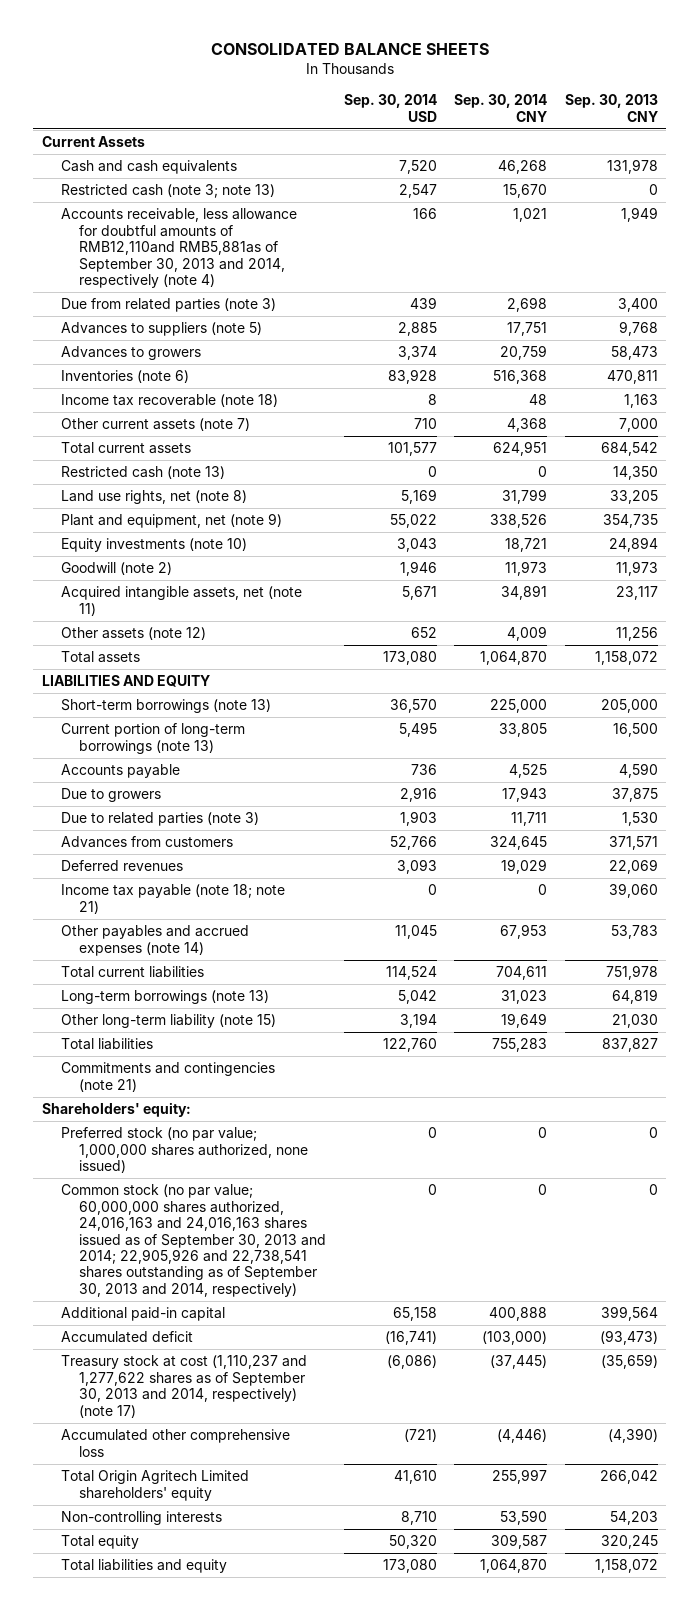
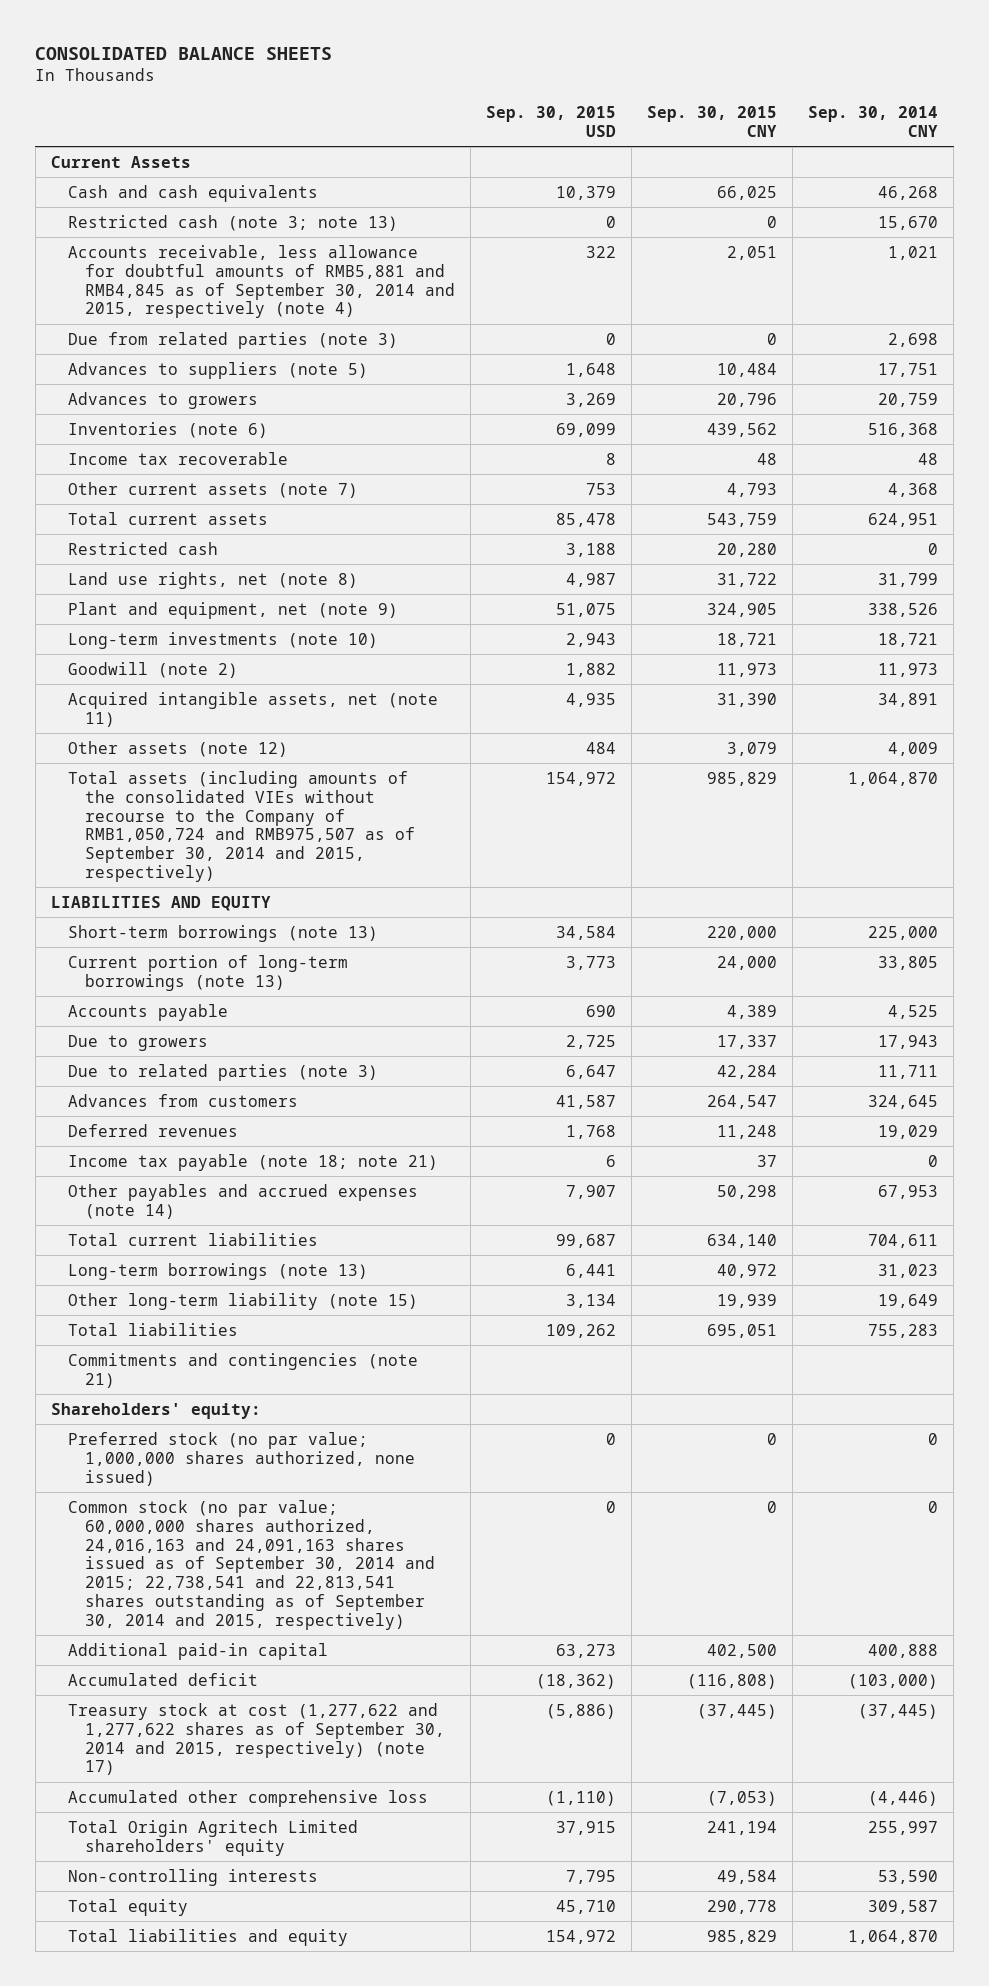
- | Sep. 30, 2014 USD | Sep. 30, 2014 CNY | Sep. 30, 2013 CNY
+ | Sep. 30, 2015 USD | Sep. 30, 2015 CNY | Sep. 30, 2014 CNY
- Accounts receivable, less allowance for doubtful amounts of RMB12,110and RMB5,881as of September 30, 2013 and 2014, respectively (note 4) | 166 | 1,021 | 1,949
+ Accounts receivable, less allowance for doubtful amounts of RMB5,881 and RMB4,845 as of September 30, 2014 and 2015, respectively (note 4) | 322 | 2,051 | 1,021
- Income tax recoverable (note 18) | 8 | 48 | 1,163
+ Income tax recoverable | 8 | 48 | 48
- Restricted cash (note 13) | 0 | 0 | 14,350
+ Restricted cash | 3,188 | 20,280 | 0
- Equity investments (note 10) | 3,043 | 18,721 | 24,894
+ Long-term investments (note 10) | 2,943 | 18,721 | 18,721
- Total assets | 173,080 | 1,064,870 | 1,158,072
+ Total assets (including amounts of the consolidated VIEs without recourse to the Company of RMB1,050,724 and RMB975,507 as of September 30, 2014 and 2015, respectively) | 154,972 | 985,829 | 1,064,870
- Common stock (no par value; 60,000,000 shares authorized, 24,016,163 and 24,016,163 shares issued as of September 30, 2013 and 2014; 22,905,926 and 22,738,541 shares outstanding as of September 30, 2013 and 2014, respectively) | 0 | 0 | 0
+ Common stock (no par value; 60,000,000 shares authorized, 24,016,163 and 24,091,163 shares issued as of September 30, 2014 and 2015; 22,738,541 and 22,813,541 shares outstanding as of September 30, 2014 and 2015, respectively) | 0 | 0 | 0
- Treasury stock at cost (1,110,237 and 1,277,622 shares as of September 30, 2013 and 2014, respectively) (note 17) | (6,086) | (37,445) | (35,659)
+ Treasury stock at cost (1,277,622 and 1,277,622 shares as of September 30, 2014 and 2015, respectively) (note 17) | (5,886) | (37,445) | (37,445)

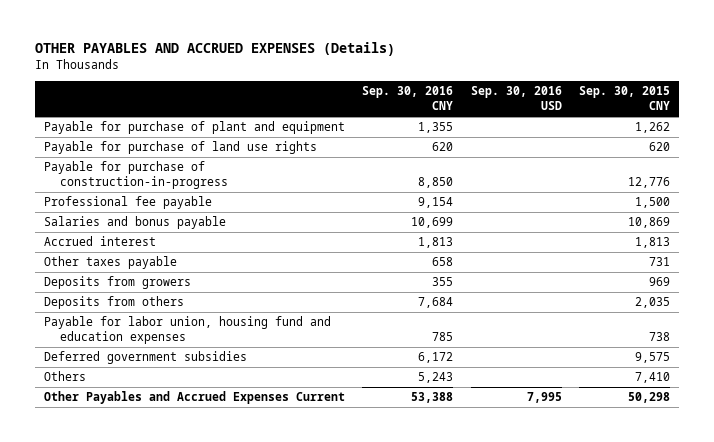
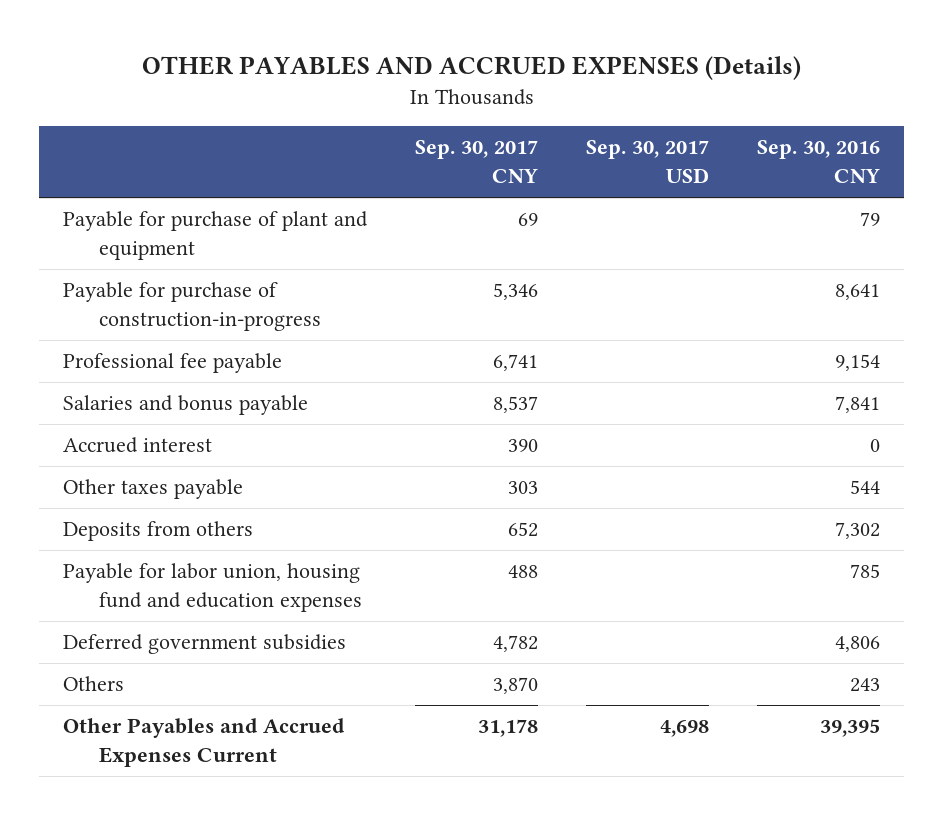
- | Sep. 30, 2016 CNY | Sep. 30, 2016 USD | Sep. 30, 2015 CNY
+ | Sep. 30, 2017 CNY | Sep. 30, 2017 USD | Sep. 30, 2016 CNY
- Payable for purchase of plant and equipment | 1,355 | | 1,262
- Payable for purchase of land use rights | 620 | | 620
- Payable for purchase of construction-in-progress | 8,850 | | 12,776
+ Payable for purchase of plant and equipment | 69 | | 79
+ Payable for purchase of construction-in-progress | 5,346 | | 8,641
- Salaries and bonus payable | 10,699 | | 10,869
- Accrued interest | 1,813 | | 1,813
- Other taxes payable | 658 | | 731
- Deposits from growers | 355 | | 969
- Deposits from others | 7,684 | | 2,035
+ Salaries and bonus payable | 8,537 | | 7,841
+ Accrued interest | 390 | | 0
+ Other taxes payable | 303 | | 544
+ Deposits from others | 652 | | 7,302
- Deferred government subsidies | 6,172 | | 9,575
- Others | 5,243 | | 7,410
- Other Payables and Accrued Expenses Current | 53,388 | 7,995 | 50,298
+ Deferred government subsidies | 4,782 | | 4,806
+ Others | 3,870 | | 243
+ Other Payables and Accrued Expenses Current | 31,178 | 4,698 | 39,395

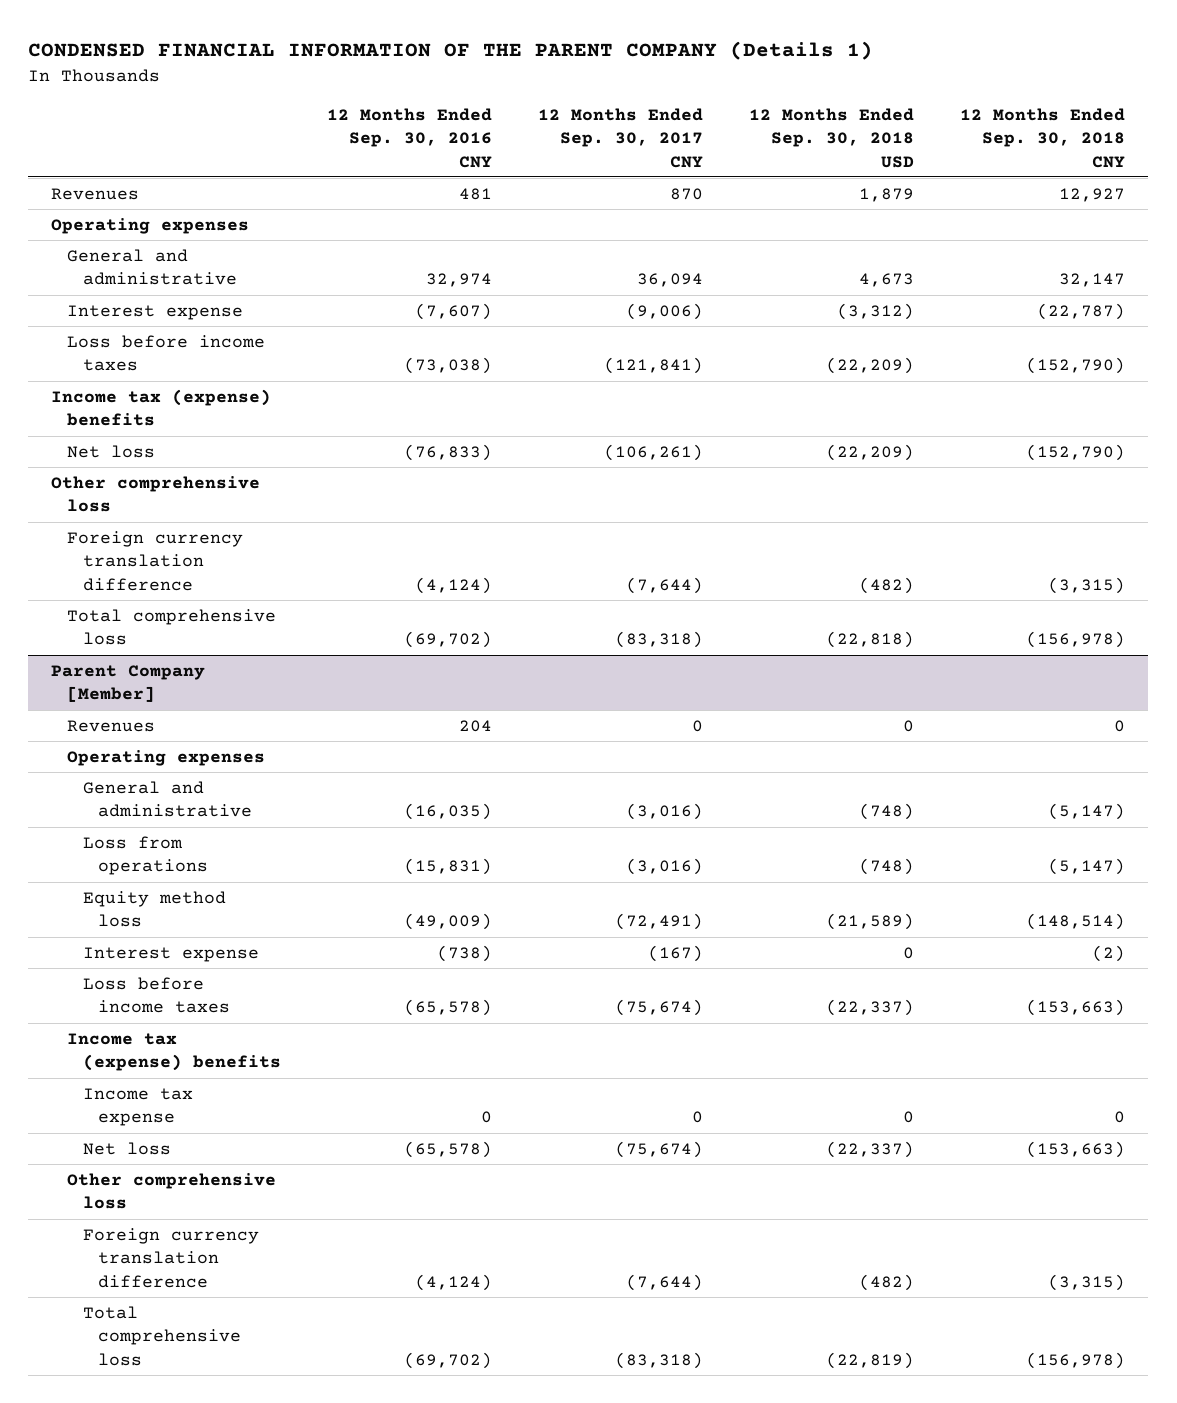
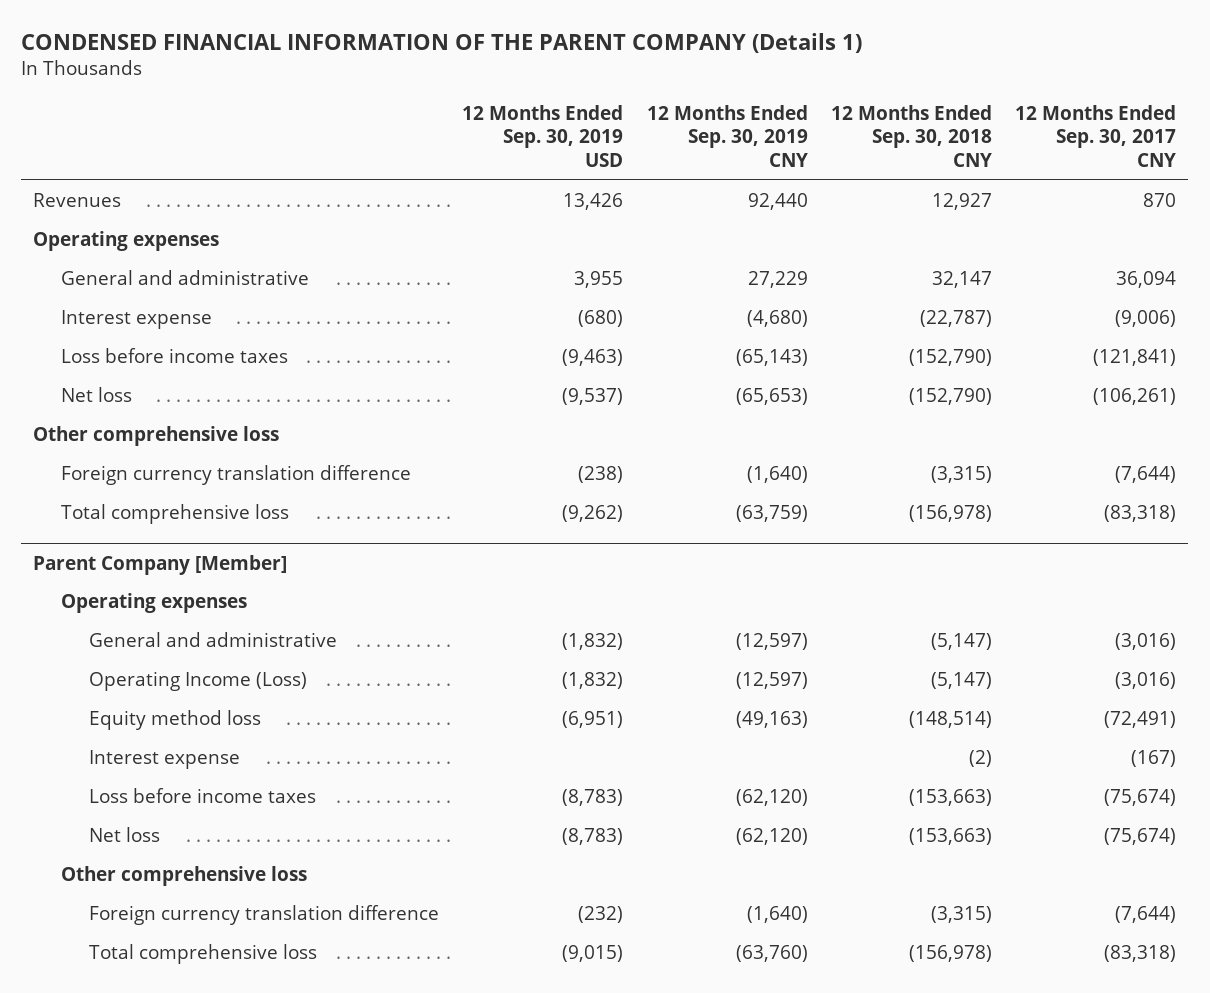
- | 12 Months Ended Sep. 30, 2016 CNY | 12 Months Ended Sep. 30, 2017 CNY | 12 Months Ended Sep. 30, 2018 USD | 12 Months Ended Sep. 30, 2018 CNY
+ | 12 Months Ended Sep. 30, 2019 USD | 12 Months Ended Sep. 30, 2019 CNY | 12 Months Ended Sep. 30, 2018 CNY | 12 Months Ended Sep. 30, 2017 CNY
- Income tax (expense) benefits
@ Parent Company [Member]
- Revenues | 204 | 0 | 0 | 0
- Loss from operations | (15,831) | (3,016) | (748) | (5,147)
+ Operating Income (Loss) | (1,832) | (12,597) | (5,147) | (3,016)
- Income tax (expense) benefits
- Income tax expense | 0 | 0 | 0 | 0

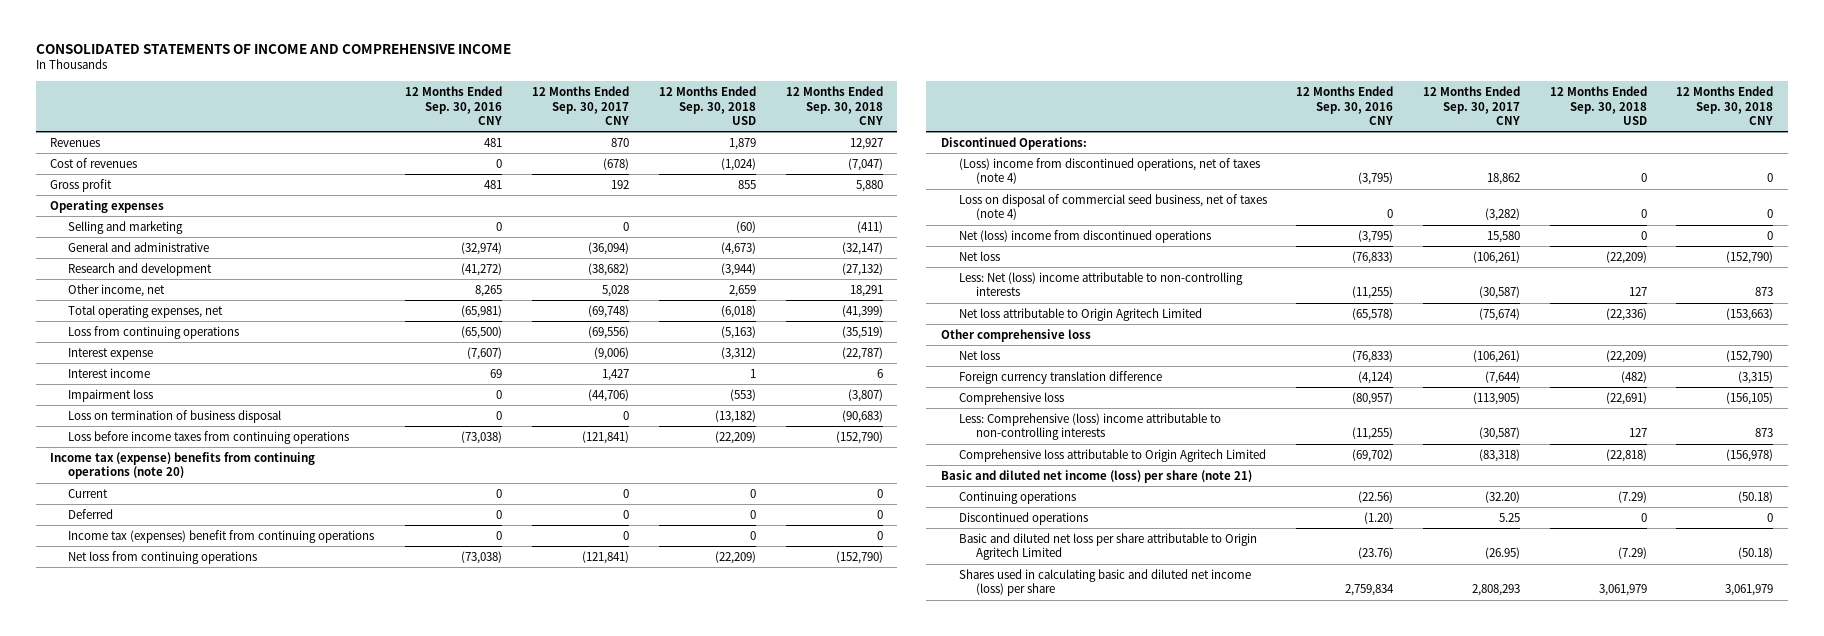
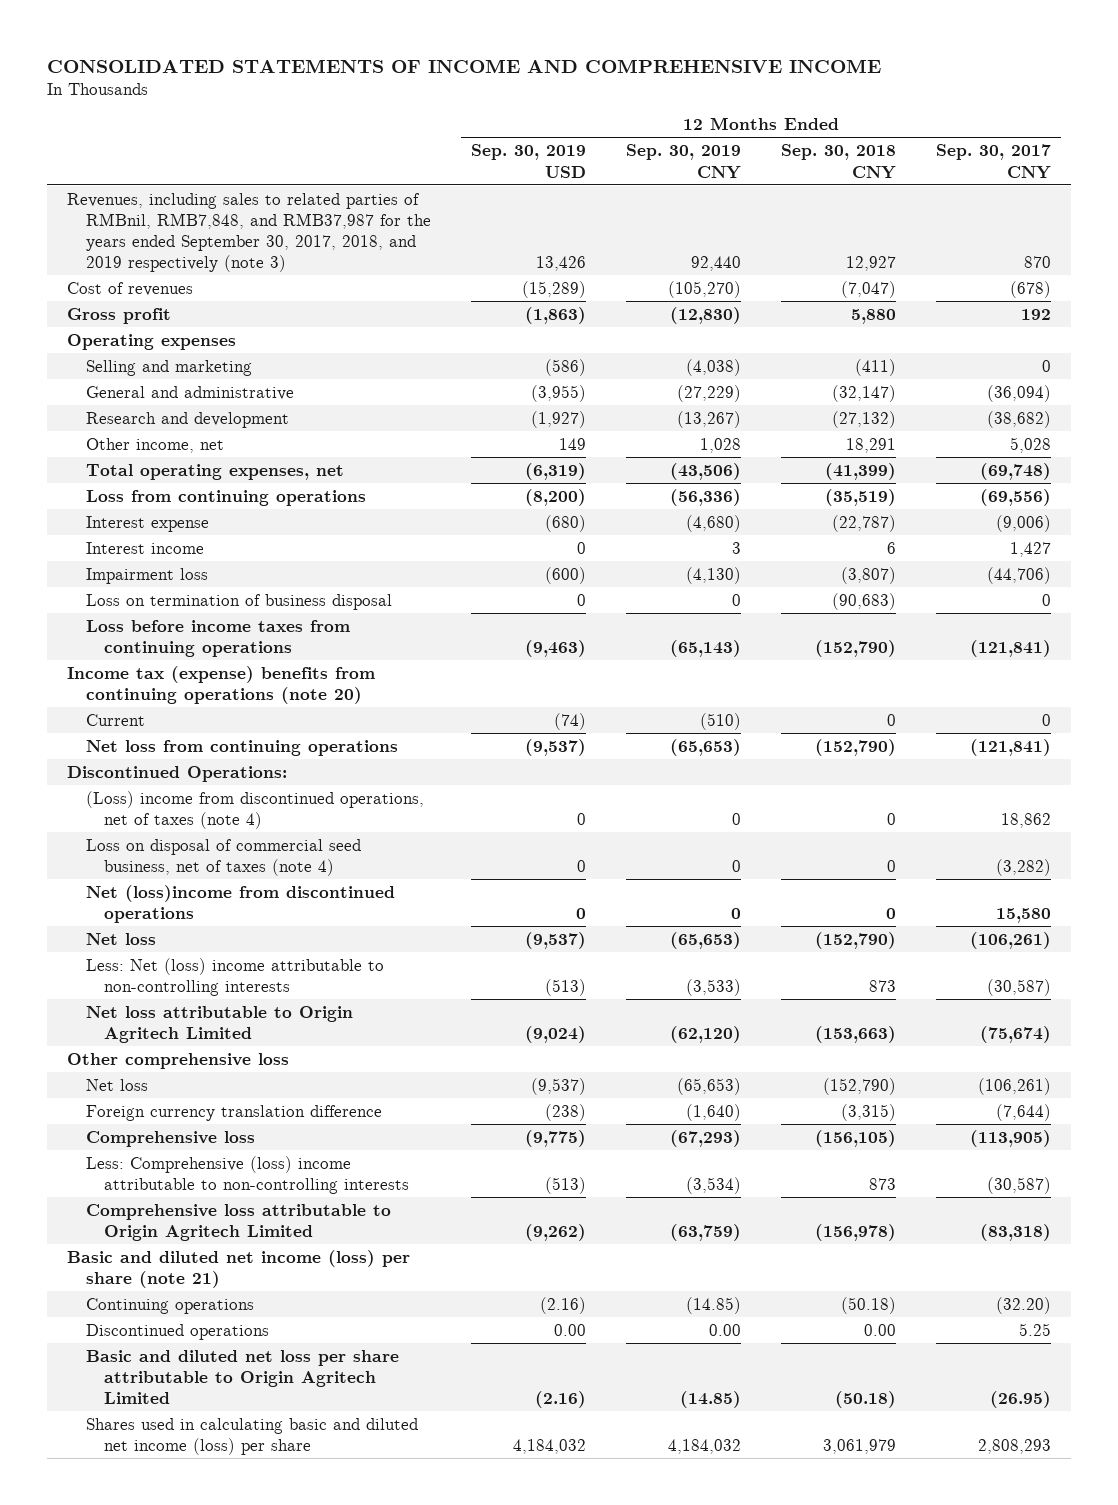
- | 12 Months Ended Sep. 30, 2016 CNY | 12 Months Ended Sep. 30, 2017 CNY | 12 Months Ended Sep. 30, 2018 USD | 12 Months Ended Sep. 30, 2018 CNY
+ | 12 Months Ended Sep. 30, 2019 USD | 12 Months Ended Sep. 30, 2019 CNY | 12 Months Ended Sep. 30, 2018 CNY | 12 Months Ended Sep. 30, 2017 CNY
- Revenues | 481 | 870 | 1,879 | 12,927
+ Revenues, including sales to related parties of RMBnil, RMB7,848, and RMB37,987 for the years ended September 30, 2017, 2018, and 2019 respectively (note 3) | 13,426 | 92,440 | 12,927 | 870
- Deferred | 0 | 0 | 0 | 0
- Income tax (expenses) benefit from continuing operations | 0 | 0 | 0 | 0
- Net (loss) income from discontinued operations | (3,795) | 15,580 | 0 | 0
+ Net (loss)income from discontinued operations | 0 | 0 | 0 | 15,580
- Discontinued operations | (1.20) | 5.25 | 0 | 0
+ Discontinued operations | 0.00 | 0.00 | 0.00 | 5.25

